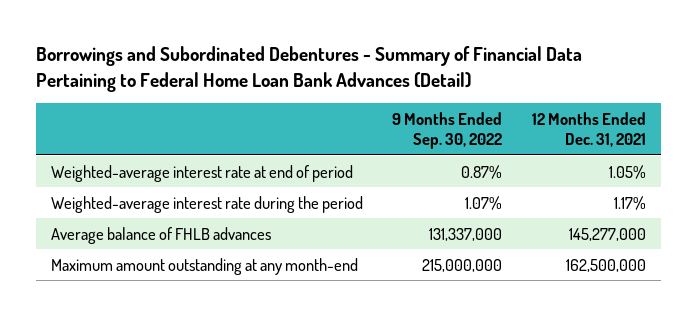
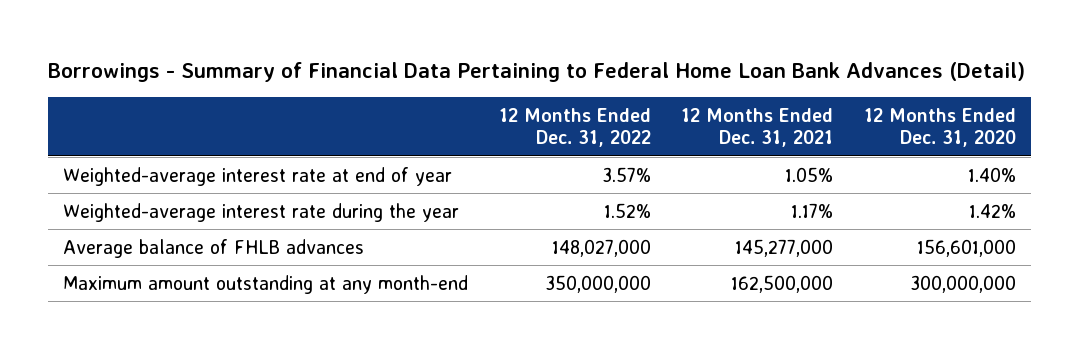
- Borrowings and Subordinated Debentures - Summary of Financial Data Pertaining to Federal Home Loan Bank Advances (Detail)
+ Borrowings - Summary of Financial Data Pertaining to Federal Home Loan Bank Advances (Detail)
- | 9 Months Ended Sep. 30, 2022 | 12 Months Ended Dec. 31, 2021
+ | 12 Months Ended Dec. 31, 2022 | 12 Months Ended Dec. 31, 2021 | 12 Months Ended Dec. 31, 2020
- Weighted-average interest rate at end of period | 0.87% | 1.05%
- Weighted-average interest rate during the period | 1.07% | 1.17%
+ Weighted-average interest rate at end of year | 3.57% | 1.05% | 1.40%
+ Weighted-average interest rate during the year | 1.52% | 1.17% | 1.42%

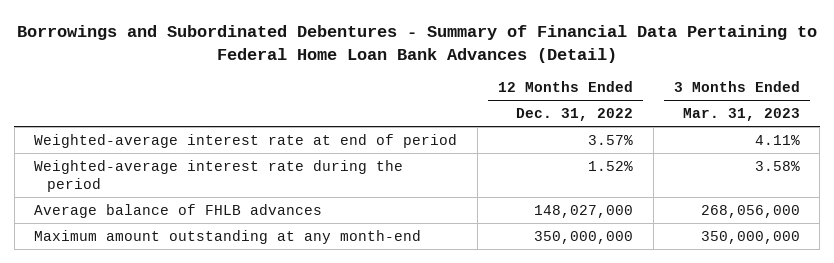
- Borrowings - Summary of Financial Data Pertaining to Federal Home Loan Bank Advances (Detail)
+ Borrowings and Subordinated Debentures - Summary of Financial Data Pertaining to Federal Home Loan Bank Advances (Detail)
- | 12 Months Ended Dec. 31, 2022 | 12 Months Ended Dec. 31, 2021 | 12 Months Ended Dec. 31, 2020
+ | 12 Months Ended Dec. 31, 2022 | 3 Months Ended Mar. 31, 2023
- Weighted-average interest rate at end of year | 3.57% | 1.05% | 1.40%
- Weighted-average interest rate during the year | 1.52% | 1.17% | 1.42%
+ Weighted-average interest rate at end of period | 3.57% | 4.11%
+ Weighted-average interest rate during the period | 1.52% | 3.58%

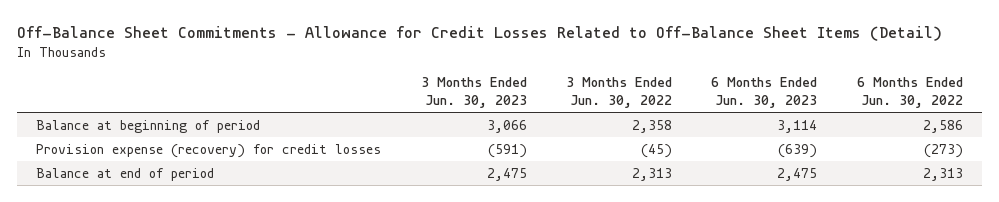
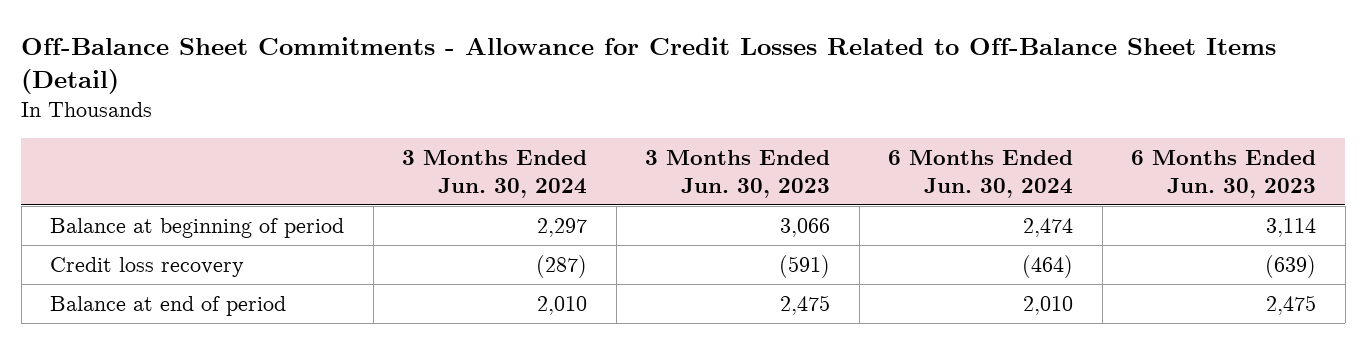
- | 3 Months Ended Jun. 30, 2023 | 3 Months Ended Jun. 30, 2022 | 6 Months Ended Jun. 30, 2023 | 6 Months Ended Jun. 30, 2022
+ | 3 Months Ended Jun. 30, 2024 | 3 Months Ended Jun. 30, 2023 | 6 Months Ended Jun. 30, 2024 | 6 Months Ended Jun. 30, 2023
- Provision expense (recovery) for credit losses | (591) | (45) | (639) | (273)
+ Credit loss recovery | (287) | (591) | (464) | (639)

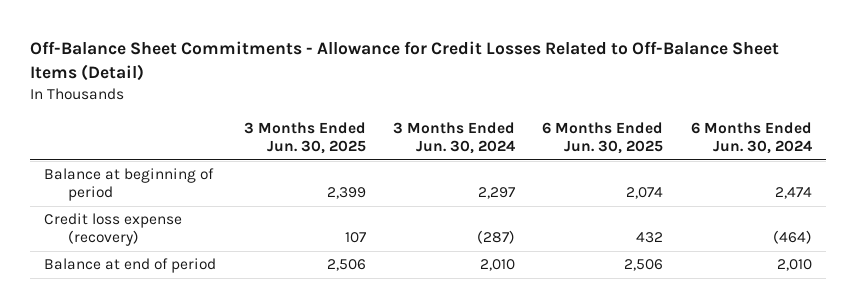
- | 3 Months Ended Jun. 30, 2024 | 3 Months Ended Jun. 30, 2023 | 6 Months Ended Jun. 30, 2024 | 6 Months Ended Jun. 30, 2023
+ | 3 Months Ended Jun. 30, 2025 | 3 Months Ended Jun. 30, 2024 | 6 Months Ended Jun. 30, 2025 | 6 Months Ended Jun. 30, 2024
- Credit loss recovery | (287) | (591) | (464) | (639)
+ Credit loss expense (recovery) | 107 | (287) | 432 | (464)

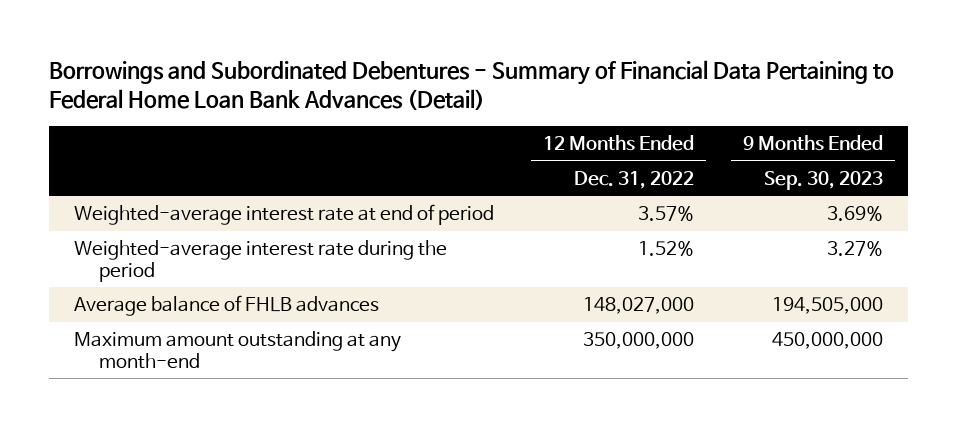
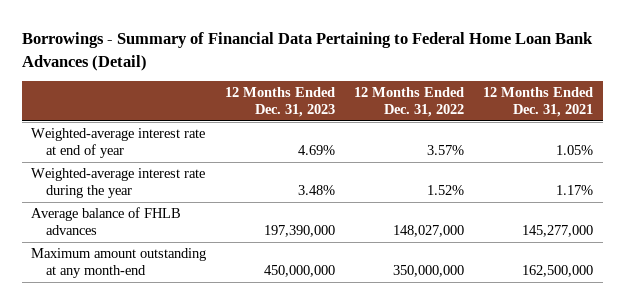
- Borrowings and Subordinated Debentures - Summary of Financial Data Pertaining to Federal Home Loan Bank Advances (Detail)
+ Borrowings - Summary of Financial Data Pertaining to Federal Home Loan Bank Advances (Detail)
- | 12 Months Ended Dec. 31, 2022 | 9 Months Ended Sep. 30, 2023
+ | 12 Months Ended Dec. 31, 2023 | 12 Months Ended Dec. 31, 2022 | 12 Months Ended Dec. 31, 2021
- Weighted-average interest rate at end of period | 3.57% | 3.69%
- Weighted-average interest rate during the period | 1.52% | 3.27%
+ Weighted-average interest rate at end of year | 4.69% | 3.57% | 1.05%
+ Weighted-average interest rate during the year | 3.48% | 1.52% | 1.17%

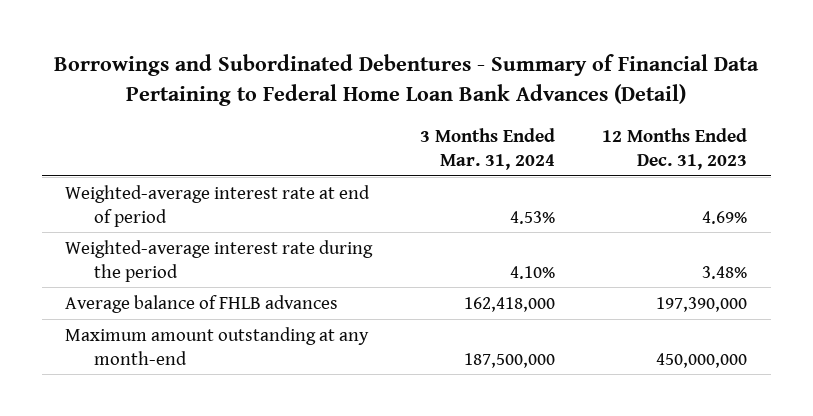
- Borrowings - Summary of Financial Data Pertaining to Federal Home Loan Bank Advances (Detail)
+ Borrowings and Subordinated Debentures - Summary of Financial Data Pertaining to Federal Home Loan Bank Advances (Detail)
- | 12 Months Ended Dec. 31, 2023 | 12 Months Ended Dec. 31, 2022 | 12 Months Ended Dec. 31, 2021
+ | 3 Months Ended Mar. 31, 2024 | 12 Months Ended Dec. 31, 2023
- Weighted-average interest rate at end of year | 4.69% | 3.57% | 1.05%
- Weighted-average interest rate during the year | 3.48% | 1.52% | 1.17%
+ Weighted-average interest rate at end of period | 4.53% | 4.69%
+ Weighted-average interest rate during the period | 4.10% | 3.48%

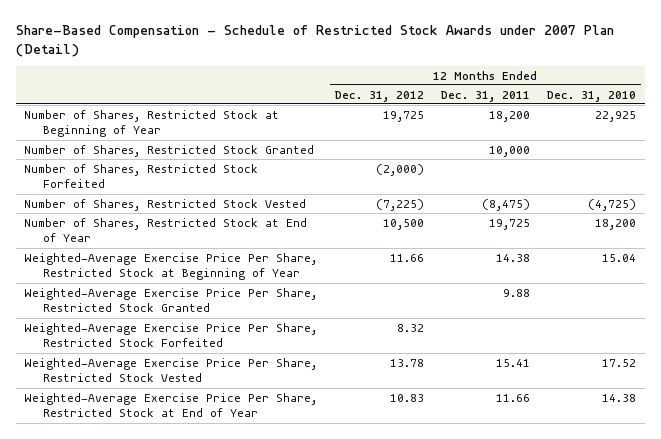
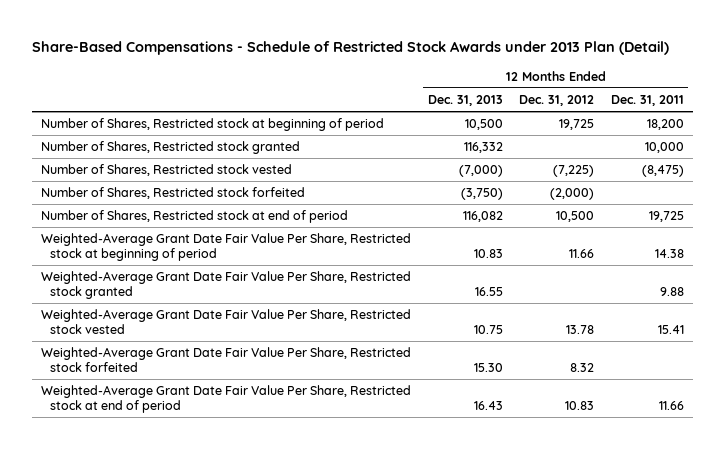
- Share-Based Compensation - Schedule of Restricted Stock Awards under 2007 Plan (Detail)
+ Share-Based Compensations - Schedule of Restricted Stock Awards under 2013 Plan (Detail)
- | 12 Months Ended Dec. 31, 2012 | 12 Months Ended Dec. 31, 2011 | 12 Months Ended Dec. 31, 2010
+ | 12 Months Ended Dec. 31, 2013 | 12 Months Ended Dec. 31, 2012 | 12 Months Ended Dec. 31, 2011
- Number of Shares, Restricted Stock at Beginning of Year | 19,725 | 18,200 | 22,925
- Number of Shares, Restricted Stock Granted | | 10,000 |
- Number of Shares, Restricted Stock Forfeited | (2,000) | |
- Number of Shares, Restricted Stock Vested | (7,225) | (8,475) | (4,725)
- Number of Shares, Restricted Stock at End of Year | 10,500 | 19,725 | 18,200
- Weighted-Average Exercise Price Per Share, Restricted Stock at Beginning of Year | 11.66 | 14.38 | 15.04
- Weighted-Average Exercise Price Per Share, Restricted Stock Granted | | 9.88 |
- Weighted-Average Exercise Price Per Share, Restricted Stock Forfeited | 8.32 | |
- Weighted-Average Exercise Price Per Share, Restricted Stock Vested | 13.78 | 15.41 | 17.52
- Weighted-Average Exercise Price Per Share, Restricted Stock at End of Year | 10.83 | 11.66 | 14.38
+ Number of Shares, Restricted stock at beginning of period | 10,500 | 19,725 | 18,200
+ Number of Shares, Restricted stock granted | 116,332 | | 10,000
+ Number of Shares, Restricted stock vested | (7,000) | (7,225) | (8,475)
+ Number of Shares, Restricted stock forfeited | (3,750) | (2,000) |
+ Number of Shares, Restricted stock at end of period | 116,082 | 10,500 | 19,725
+ Weighted-Average Grant Date Fair Value Per Share, Restricted stock at beginning of period | 10.83 | 11.66 | 14.38
+ Weighted-Average Grant Date Fair Value Per Share, Restricted stock granted | 16.55 | | 9.88
+ Weighted-Average Grant Date Fair Value Per Share, Restricted stock vested | 10.75 | 13.78 | 15.41
+ Weighted-Average Grant Date Fair Value Per Share, Restricted stock forfeited | 15.30 | 8.32 |
+ Weighted-Average Grant Date Fair Value Per Share, Restricted stock at end of period | 16.43 | 10.83 | 11.66

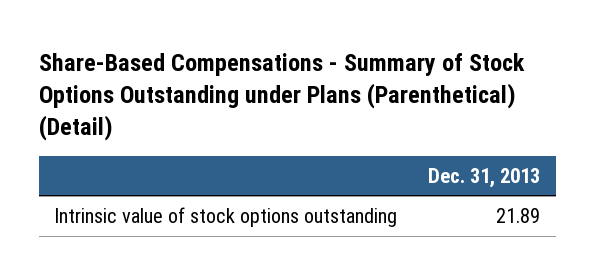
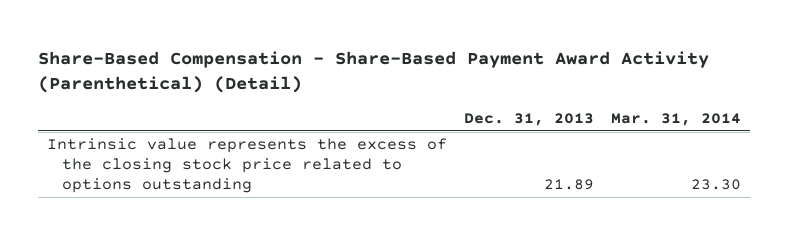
- Share-Based Compensations - Summary of Stock Options Outstanding under Plans (Parenthetical) (Detail)
+ Share-Based Compensation - Share-Based Payment Award Activity (Parenthetical) (Detail)
- | Dec. 31, 2013
+ | Dec. 31, 2013 | Mar. 31, 2014
- Intrinsic value of stock options outstanding | 21.89
+ Intrinsic value represents the excess of the closing stock price related to options outstanding | 21.89 | 23.30

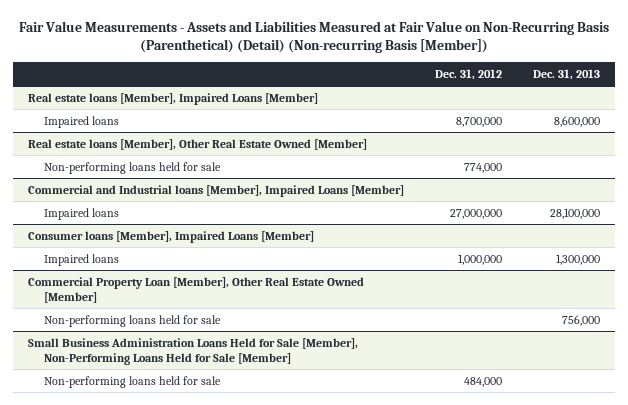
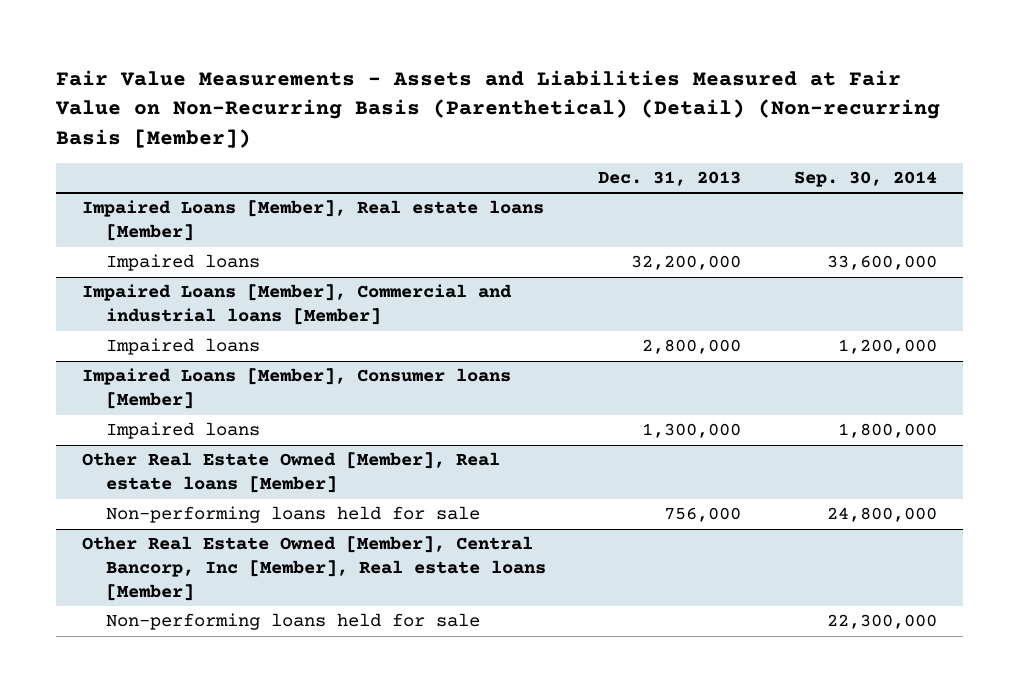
- | Dec. 31, 2012 | Dec. 31, 2013
+ | Dec. 31, 2013 | Sep. 30, 2014
- Real estate loans [Member], Impaired Loans [Member]
- Impaired loans | 8,700,000 | 8,600,000
- Real estate loans [Member], Other Real Estate Owned [Member]
- Non-performing loans held for sale | 774,000 |
- Commercial and Industrial loans [Member], Impaired Loans [Member]
- Impaired loans | 27,000,000 | 28,100,000
- Consumer loans [Member], Impaired Loans [Member]
+ Impaired Loans [Member], Real estate loans [Member]
+ Impaired loans | 32,200,000 | 33,600,000
+ Impaired Loans [Member], Commercial and industrial loans [Member]
+ Impaired loans | 2,800,000 | 1,200,000
+ Impaired Loans [Member], Consumer loans [Member]
- Commercial Property Loan [Member], Other Real Estate Owned [Member]
+ Other Real Estate Owned [Member], Real estate loans [Member]
- Small Business Administration Loans Held for Sale [Member], Non-Performing Loans Held for Sale [Member]
+ Other Real Estate Owned [Member], Central Bancorp, Inc [Member], Real estate loans [Member]

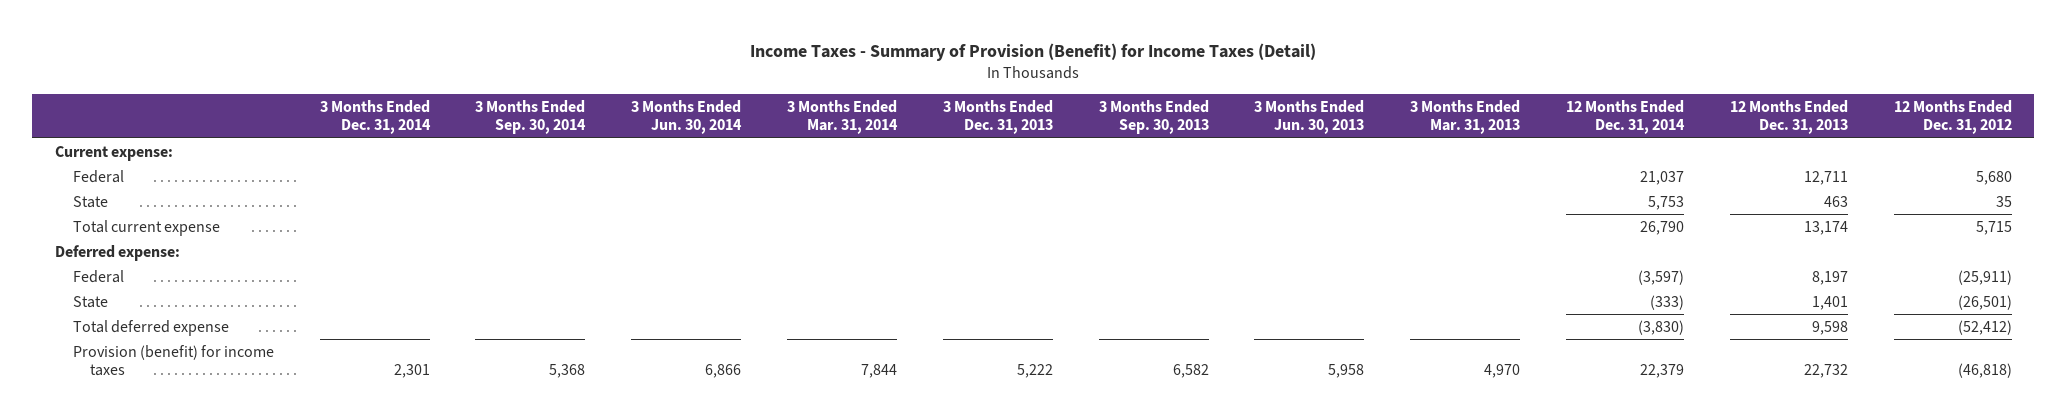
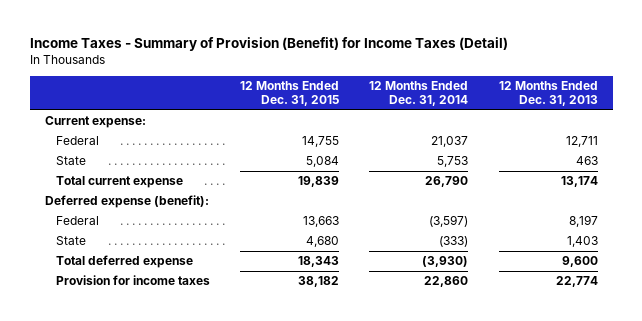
- | 3 Months Ended Dec. 31, 2014 | 3 Months Ended Sep. 30, 2014 | 3 Months Ended Jun. 30, 2014 | 3 Months Ended Mar. 31, 2014 | 3 Months Ended Dec. 31, 2013 | 3 Months Ended Sep. 30, 2013 | 3 Months Ended Jun. 30, 2013 | 3 Months Ended Mar. 31, 2013 | 12 Months Ended Dec. 31, 2014 | 12 Months Ended Dec. 31, 2013 | 12 Months Ended Dec. 31, 2012
+ | 12 Months Ended Dec. 31, 2015 | 12 Months Ended Dec. 31, 2014 | 12 Months Ended Dec. 31, 2013
- Deferred expense:
+ Deferred expense (benefit):
- State | | | | | | | | | (333) | 1,401 | (26,501)
- Total deferred expense | | | | | | | | | (3,830) | 9,598 | (52,412)
- Provision (benefit) for income taxes | 2,301 | 5,368 | 6,866 | 7,844 | 5,222 | 6,582 | 5,958 | 4,970 | 22,379 | 22,732 | (46,818)
+ State | 4,680 | (333) | 1,403
+ Total deferred expense | 18,343 | (3,930) | 9,600
+ Provision for income taxes | 38,182 | 22,860 | 22,774

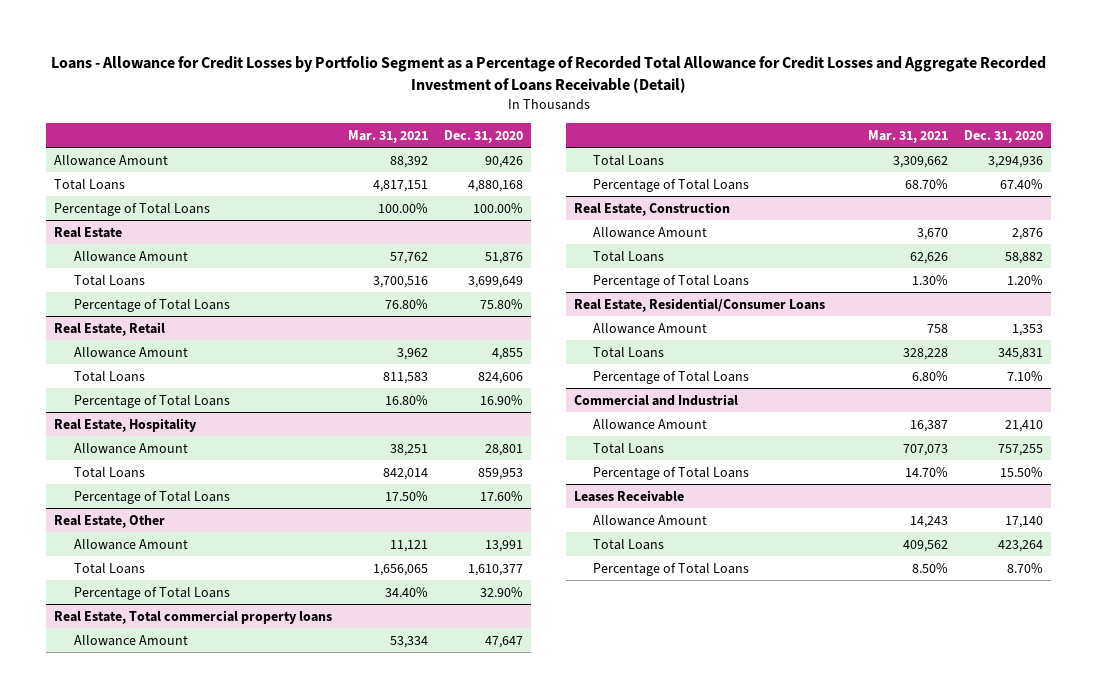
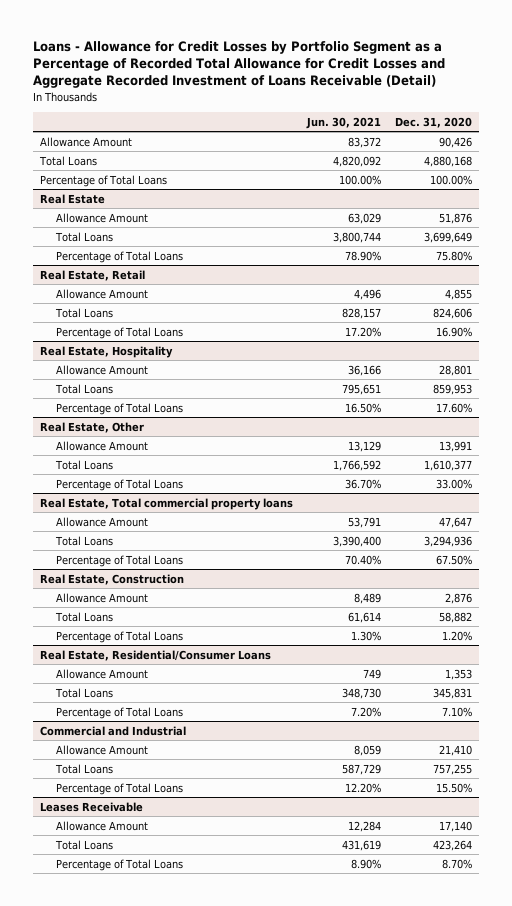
- | Mar. 31, 2021 | Dec. 31, 2020
+ | Jun. 30, 2021 | Dec. 31, 2020
@ Real Estate, Other
- Percentage of Total Loans | 34.40% | 32.90%
+ Percentage of Total Loans | 36.70% | 33.00%
@ Real Estate, Total commercial property loans
- Percentage of Total Loans | 68.70% | 67.40%
+ Percentage of Total Loans | 70.40% | 67.50%

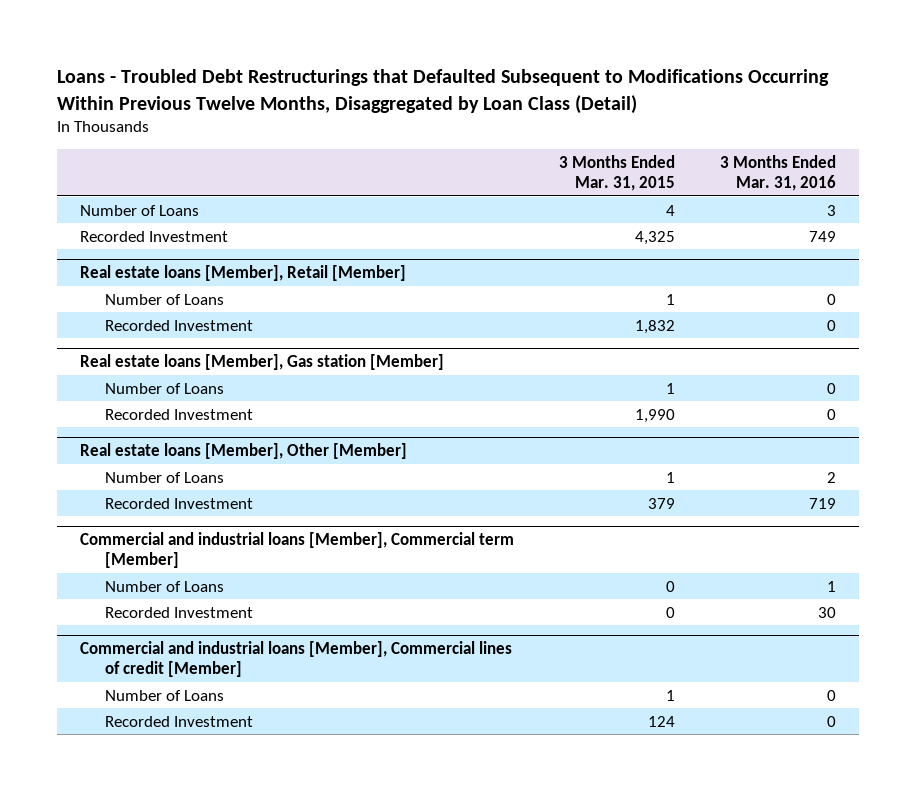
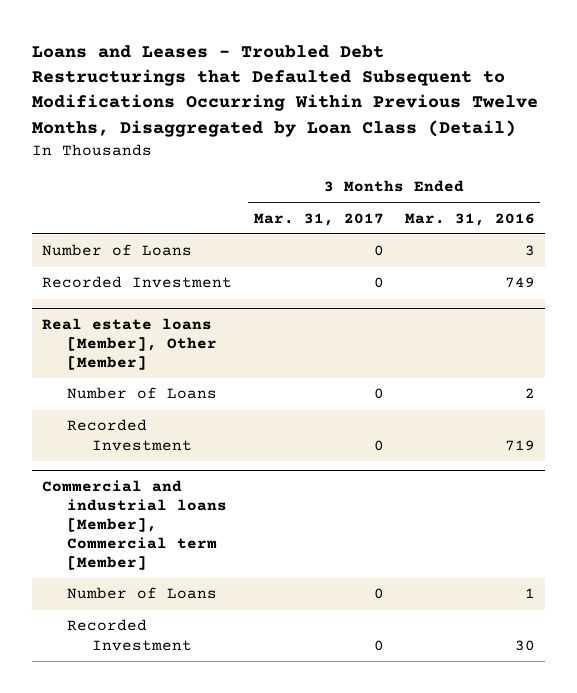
- Loans - Troubled Debt Restructurings that Defaulted Subsequent to Modifications Occurring Within Previous Twelve Months, Disaggregated by Loan Class (Detail)
+ Loans and Leases - Troubled Debt Restructurings that Defaulted Subsequent to Modifications Occurring Within Previous Twelve Months, Disaggregated by Loan Class (Detail)
- | 3 Months Ended Mar. 31, 2015 | 3 Months Ended Mar. 31, 2016
+ | 3 Months Ended Mar. 31, 2017 | 3 Months Ended Mar. 31, 2016
- Real estate loans [Member], Retail [Member]
- Number of Loans | 1 | 0
- Recorded Investment | 1,832 | 0
- Real estate loans [Member], Gas station [Member]
- Number of Loans | 1 | 0
- Recorded Investment | 1,990 | 0
- Commercial and industrial loans [Member], Commercial lines of credit [Member]
- Number of Loans | 1 | 0
- Recorded Investment | 124 | 0

